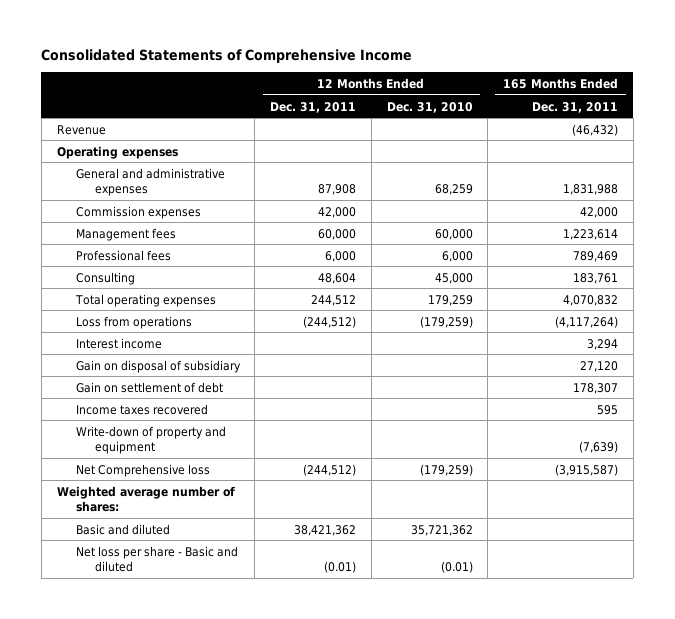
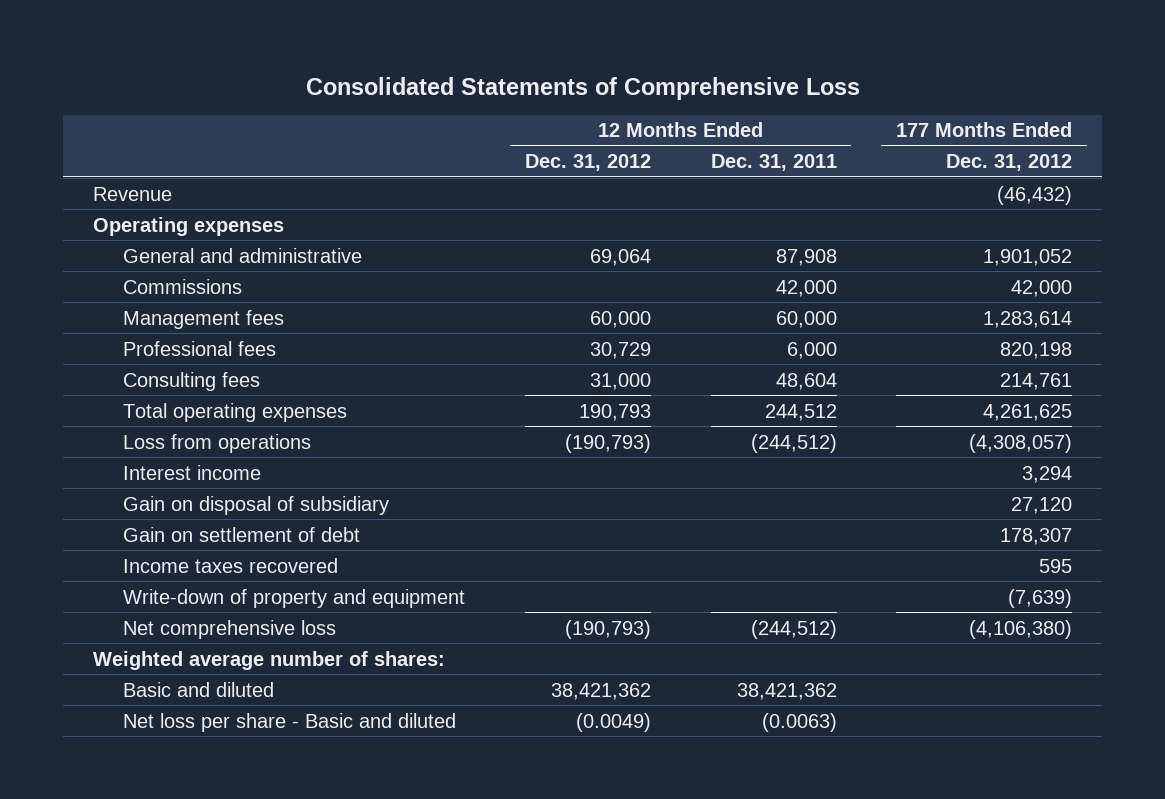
- Consolidated Statements of Comprehensive Income
+ Consolidated Statements of Comprehensive Loss
- | 12 Months Ended Dec. 31, 2011 | 12 Months Ended Dec. 31, 2010 | 165 Months Ended Dec. 31, 2011
+ | 12 Months Ended Dec. 31, 2012 | 12 Months Ended Dec. 31, 2011 | 177 Months Ended Dec. 31, 2012
- General and administrative expenses | 87,908 | 68,259 | 1,831,988
- Commission expenses | 42,000 | | 42,000
+ General and administrative | 69,064 | 87,908 | 1,901,052
+ Commissions | | 42,000 | 42,000
- Consulting | 48,604 | 45,000 | 183,761
+ Consulting fees | 31,000 | 48,604 | 214,761
- Net Comprehensive loss | (244,512) | (179,259) | (3,915,587)
+ Net comprehensive loss | (190,793) | (244,512) | (4,106,380)
- Net loss per share - Basic and diluted | (0.01) | (0.01) |
+ Net loss per share - Basic and diluted | (0.0049) | (0.0063) |

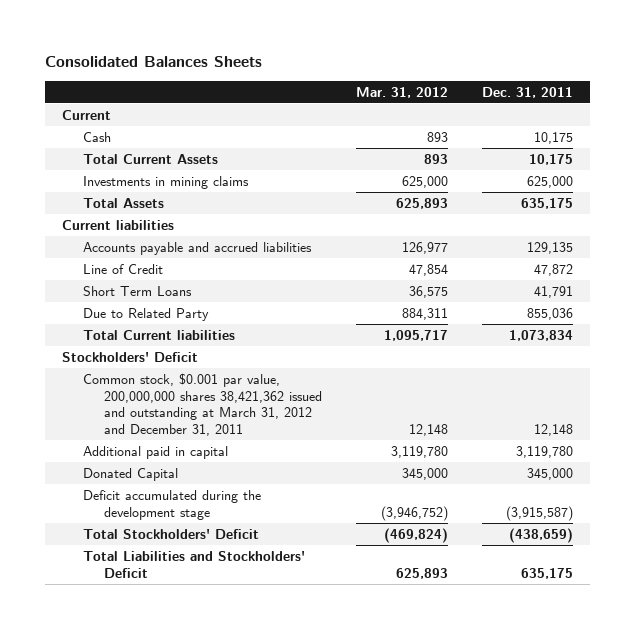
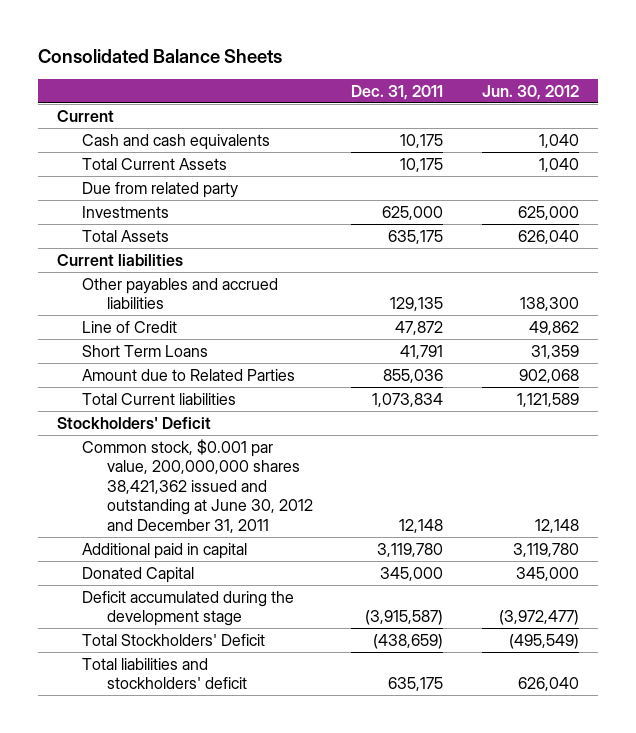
- Consolidated Balances Sheets
+ Consolidated Balance Sheets
- | Mar. 31, 2012 | Dec. 31, 2011
+ | Dec. 31, 2011 | Jun. 30, 2012
- Cash | 893 | 10,175
+ Cash and cash equivalents | 10,175 | 1,040
- Investments in mining claims | 625,000 | 625,000
+ Due from related party
+ Investments | 625,000 | 625,000
- Accounts payable and accrued liabilities | 126,977 | 129,135
+ Other payables and accrued liabilities | 129,135 | 138,300
- Due to Related Party | 884,311 | 855,036
+ Amount due to Related Parties | 855,036 | 902,068
- Common stock, $0.001 par value, 200,000,000 shares 38,421,362 issued and outstanding at March 31, 2012 and December 31, 2011 | 12,148 | 12,148
+ Common stock, $0.001 par value, 200,000,000 shares 38,421,362 issued and outstanding at June 30, 2012 and December 31, 2011 | 12,148 | 12,148
- Total Liabilities and Stockholders' Deficit | 625,893 | 635,175
+ Total liabilities and stockholders' deficit | 635,175 | 626,040

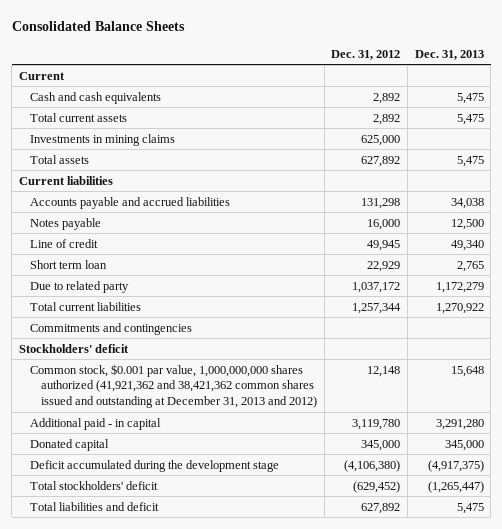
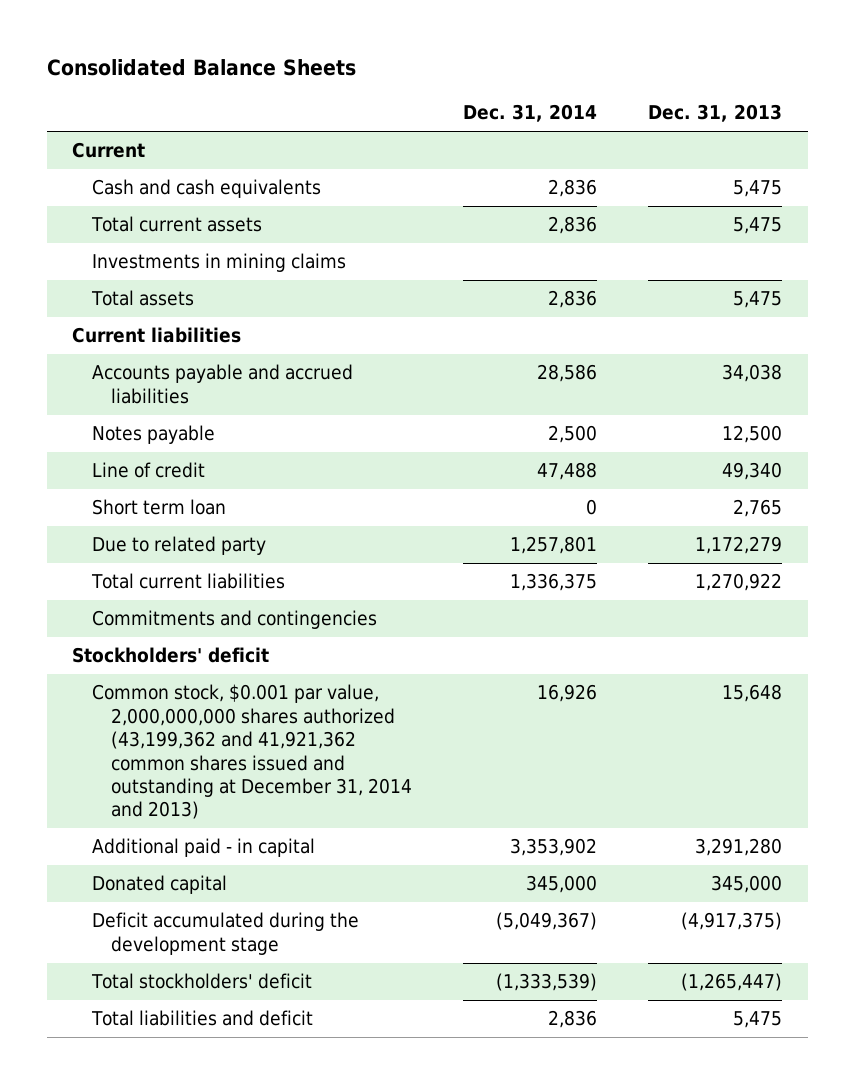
- | Dec. 31, 2012 | Dec. 31, 2013
+ | Dec. 31, 2014 | Dec. 31, 2013
- Common stock, $0.001 par value, 1,000,000,000 shares authorized (41,921,362 and 38,421,362 common shares issued and outstanding at December 31, 2013 and 2012) | 12,148 | 15,648
+ Common stock, $0.001 par value, 2,000,000,000 shares authorized (43,199,362 and 41,921,362 common shares issued and outstanding at December 31, 2014 and 2013) | 16,926 | 15,648

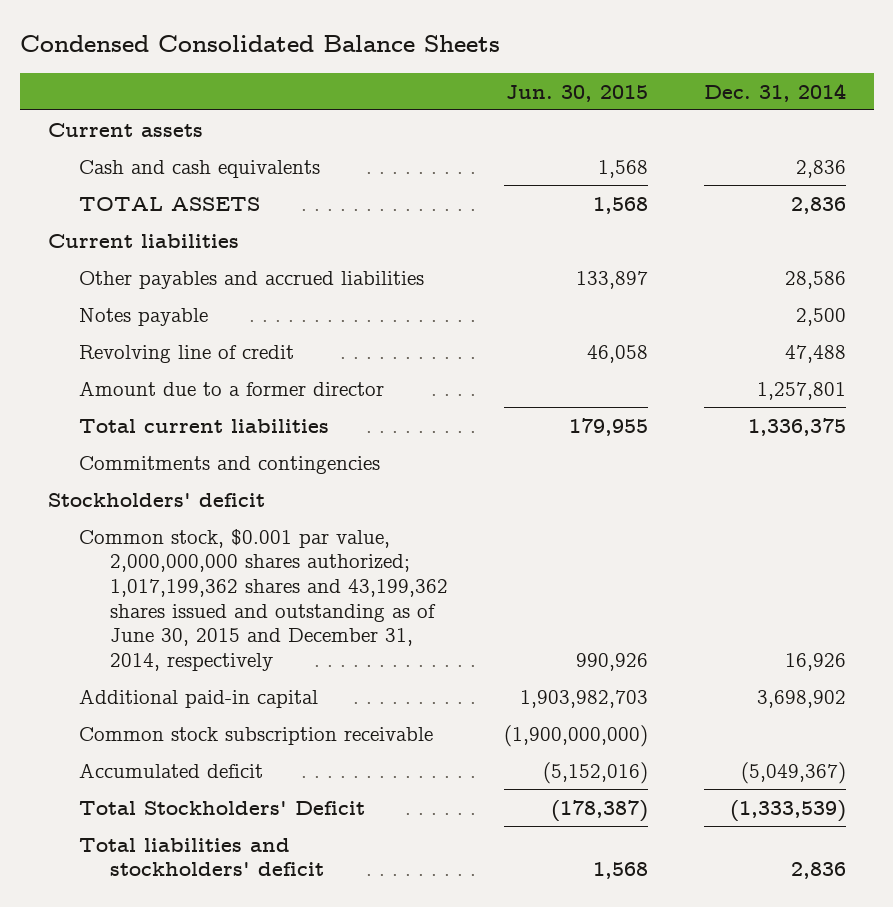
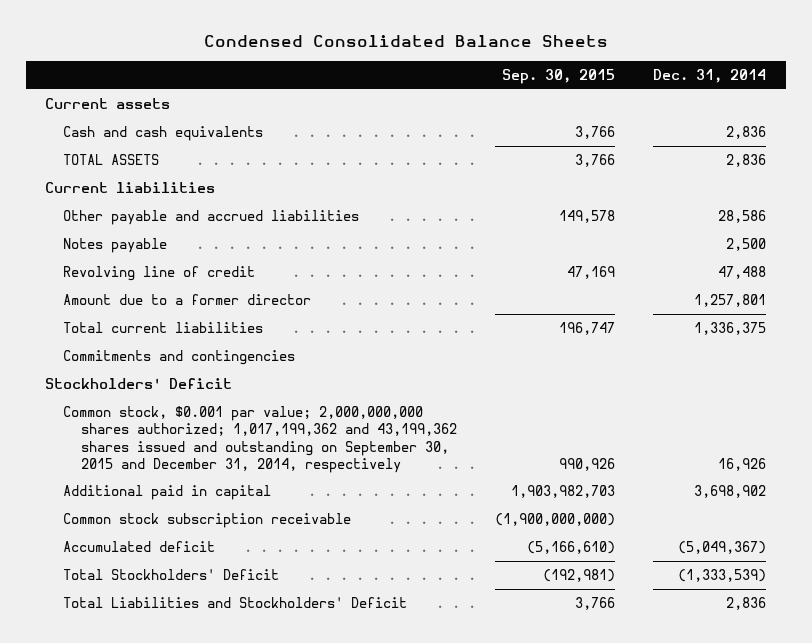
- | Jun. 30, 2015 | Dec. 31, 2014
+ | Sep. 30, 2015 | Dec. 31, 2014
- Other payables and accrued liabilities | 133,897 | 28,586
+ Other payable and accrued liabilities | 149,578 | 28,586
- Stockholders' deficit
- Common stock, $0.001 par value, 2,000,000,000 shares authorized; 1,017,199,362 shares and 43,199,362 shares issued and outstanding as of June 30, 2015 and December 31, 2014, respectively | 990,926 | 16,926
- Additional paid-in capital | 1,903,982,703 | 3,698,902
+ Stockholders' Deficit
+ Common stock, $0.001 par value; 2,000,000,000 shares authorized; 1,017,199,362 and 43,199,362 shares issued and outstanding on September 30, 2015 and December 31, 2014, respectively | 990,926 | 16,926
+ Additional paid in capital | 1,903,982,703 | 3,698,902
- Total liabilities and stockholders' deficit | 1,568 | 2,836
+ Total Liabilities and Stockholders' Deficit | 3,766 | 2,836

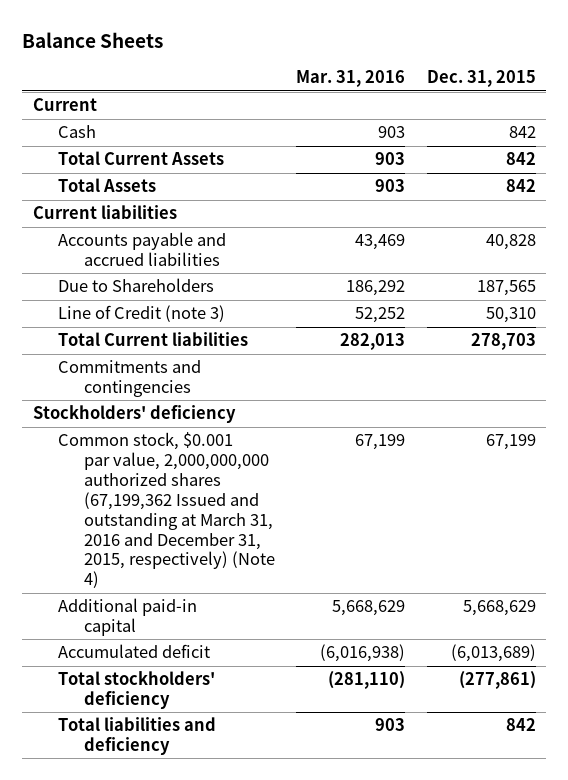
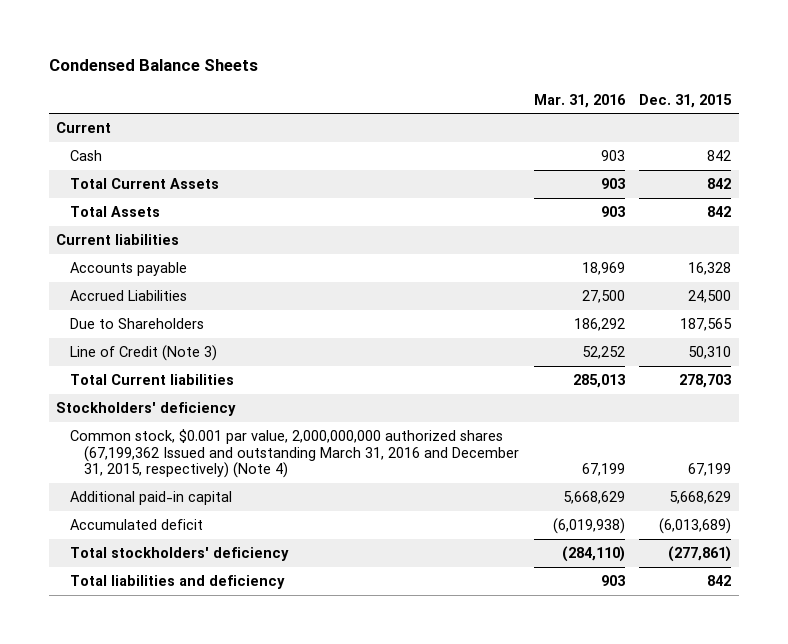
- Balance Sheets
+ Condensed Balance Sheets
- Accounts payable and accrued liabilities | 43,469 | 40,828
+ Accounts payable | 18,969 | 16,328
+ Accrued Liabilities | 27,500 | 24,500
- Line of Credit (note 3) | 52,252 | 50,310
- Total Current liabilities | 282,013 | 278,703
- Commitments and contingencies
+ Line of Credit (Note 3) | 52,252 | 50,310
+ Total Current liabilities | 285,013 | 278,703
- Common stock, $0.001 par value, 2,000,000,000 authorized shares (67,199,362 Issued and outstanding at March 31, 2016 and December 31, 2015, respectively) (Note 4) | 67,199 | 67,199
+ Common stock, $0.001 par value, 2,000,000,000 authorized shares (67,199,362 Issued and outstanding March 31, 2016 and December 31, 2015, respectively) (Note 4) | 67,199 | 67,199
- Accumulated deficit | (6,016,938) | (6,013,689)
- Total stockholders' deficiency | (281,110) | (277,861)
+ Accumulated deficit | (6,019,938) | (6,013,689)
+ Total stockholders' deficiency | (284,110) | (277,861)

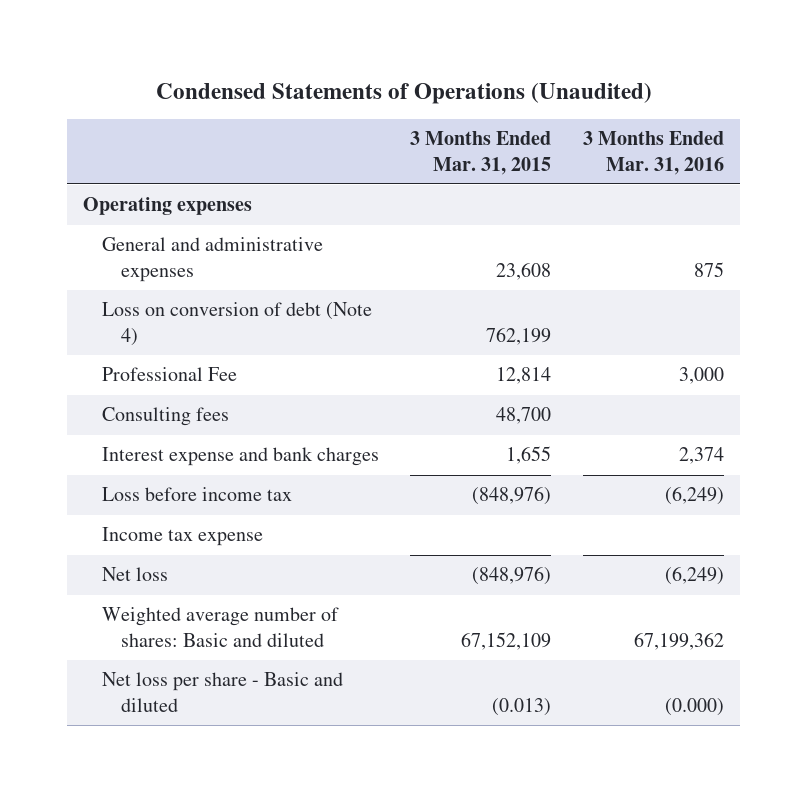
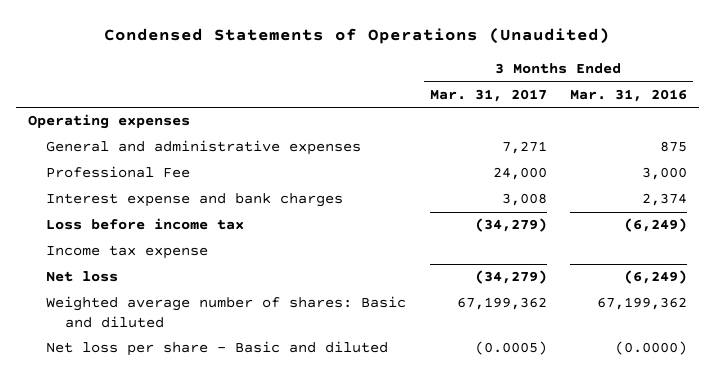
- | 3 Months Ended Mar. 31, 2015 | 3 Months Ended Mar. 31, 2016
+ | 3 Months Ended Mar. 31, 2017 | 3 Months Ended Mar. 31, 2016
- Loss on conversion of debt (Note 4) | 762,199 |
- Consulting fees | 48,700 |
- Net loss per share - Basic and diluted | (0.013) | (0.000)
+ Net loss per share - Basic and diluted | (0.0005) | (0.0000)

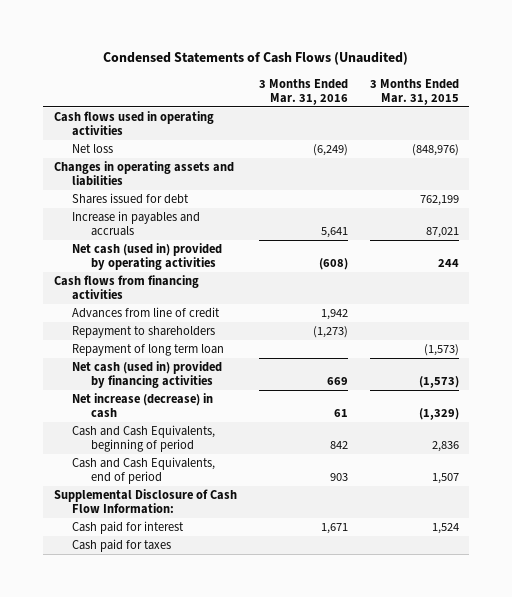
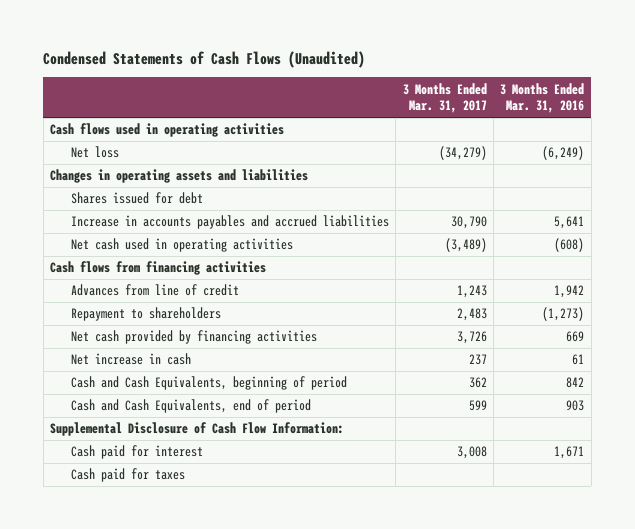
- | 3 Months Ended Mar. 31, 2016 | 3 Months Ended Mar. 31, 2015
+ | 3 Months Ended Mar. 31, 2017 | 3 Months Ended Mar. 31, 2016
- Increase in payables and accruals | 5,641 | 87,021
- Net cash (used in) provided by operating activities | (608) | 244
+ Increase in accounts payables and accrued liabilities | 30,790 | 5,641
+ Net cash used in operating activities | (3,489) | (608)
- Repayment of long term loan | | (1,573)
- Net cash (used in) provided by financing activities | 669 | (1,573)
- Net increase (decrease) in cash | 61 | (1,329)
+ Net cash provided by financing activities | 3,726 | 669
+ Net increase in cash | 237 | 61

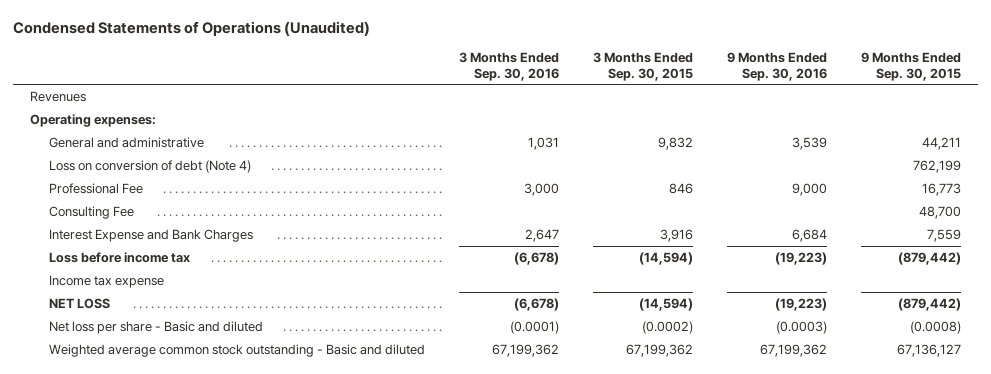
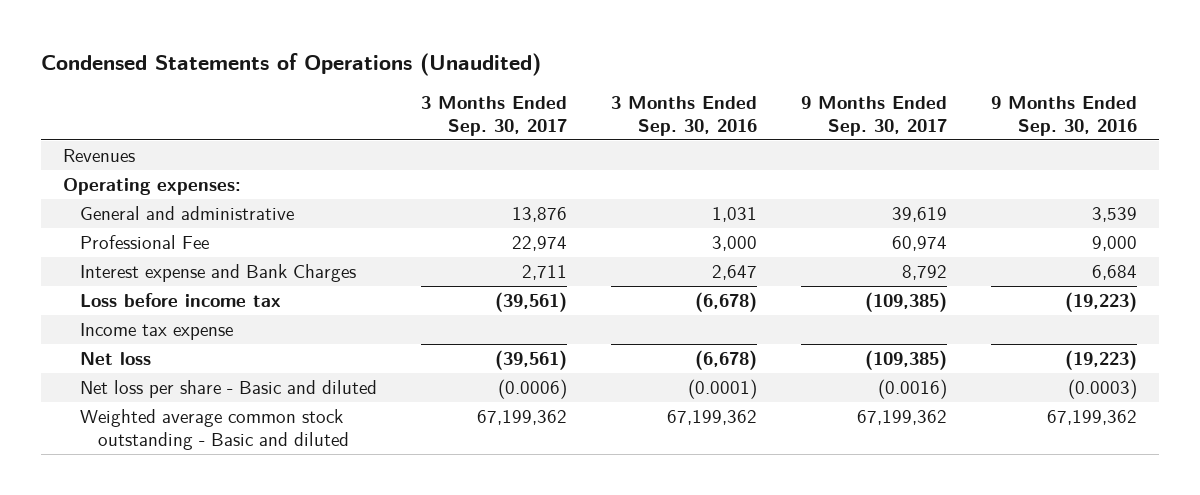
- | 3 Months Ended Sep. 30, 2016 | 3 Months Ended Sep. 30, 2015 | 9 Months Ended Sep. 30, 2016 | 9 Months Ended Sep. 30, 2015
+ | 3 Months Ended Sep. 30, 2017 | 3 Months Ended Sep. 30, 2016 | 9 Months Ended Sep. 30, 2017 | 9 Months Ended Sep. 30, 2016
- Loss on conversion of debt (Note 4) | | | | 762,199
- Consulting Fee | | | | 48,700
- Interest Expense and Bank Charges | 2,647 | 3,916 | 6,684 | 7,559
+ Interest expense and Bank Charges | 2,711 | 2,647 | 8,792 | 6,684
- NET LOSS | (6,678) | (14,594) | (19,223) | (879,442)
+ Net loss | (39,561) | (6,678) | (109,385) | (19,223)

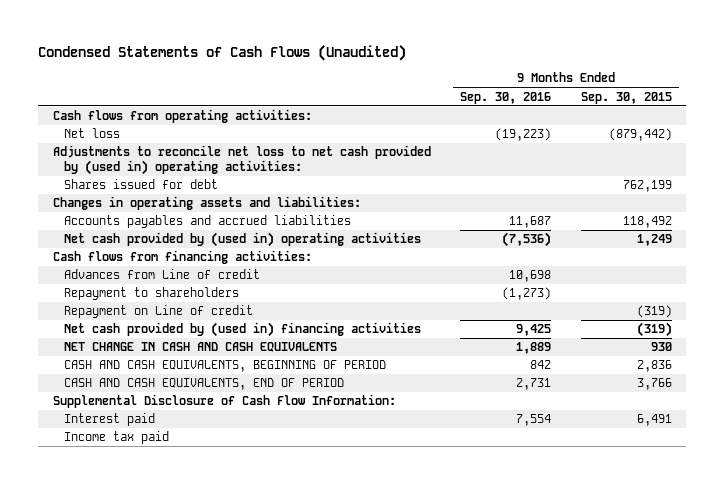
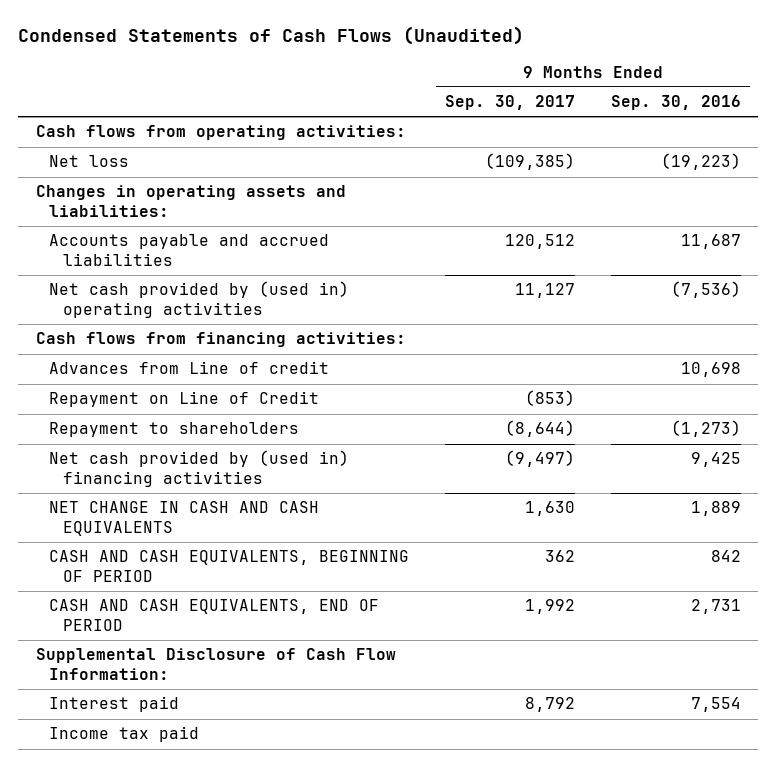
- | 9 Months Ended Sep. 30, 2016 | 9 Months Ended Sep. 30, 2015
+ | 9 Months Ended Sep. 30, 2017 | 9 Months Ended Sep. 30, 2016
- Adjustments to reconcile net loss to net cash provided by (used in) operating activities:
- Shares issued for debt | | 762,199
- Accounts payables and accrued liabilities | 11,687 | 118,492
+ Accounts payable and accrued liabilities | 120,512 | 11,687
+ Repayment on Line of Credit | (853) |
- Repayment on Line of credit | | (319)

